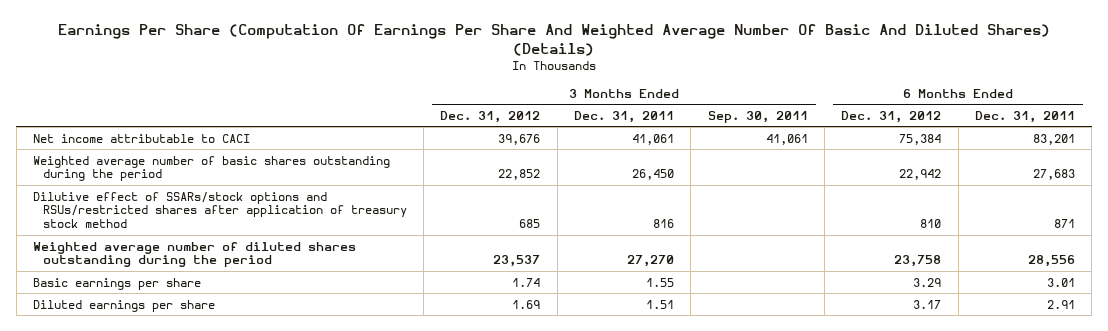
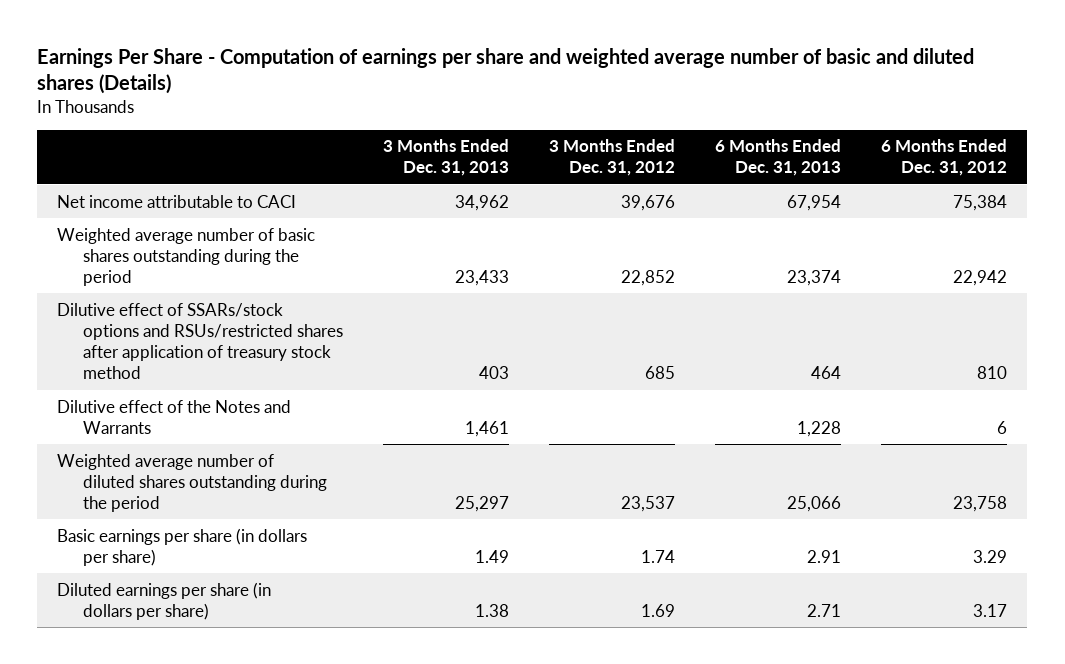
- Earnings Per Share (Computation Of Earnings Per Share And Weighted Average Number Of Basic And Diluted Shares) (Details)
+ Earnings Per Share - Computation of earnings per share and weighted average number of basic and diluted shares (Details)
- | 3 Months Ended Dec. 31, 2012 | 3 Months Ended Dec. 31, 2011 | 3 Months Ended Sep. 30, 2011 | 6 Months Ended Dec. 31, 2012 | 6 Months Ended Dec. 31, 2011
+ | 3 Months Ended Dec. 31, 2013 | 3 Months Ended Dec. 31, 2012 | 6 Months Ended Dec. 31, 2013 | 6 Months Ended Dec. 31, 2012
+ Dilutive effect of the Notes and Warrants | 1,461 | | 1,228 | 6
- Basic earnings per share | 1.74 | 1.55 | | 3.29 | 3.01
- Diluted earnings per share | 1.69 | 1.51 | | 3.17 | 2.91
+ Basic earnings per share (in dollars per share) | 1.49 | 1.74 | 2.91 | 3.29
+ Diluted earnings per share (in dollars per share) | 1.38 | 1.69 | 2.71 | 3.17

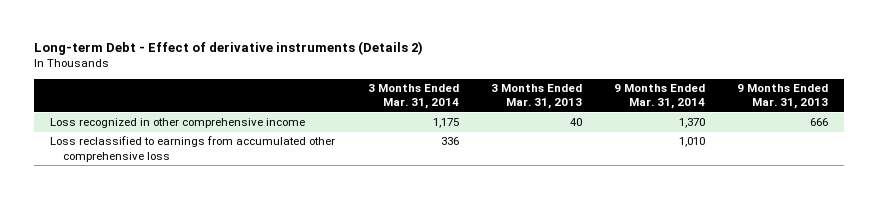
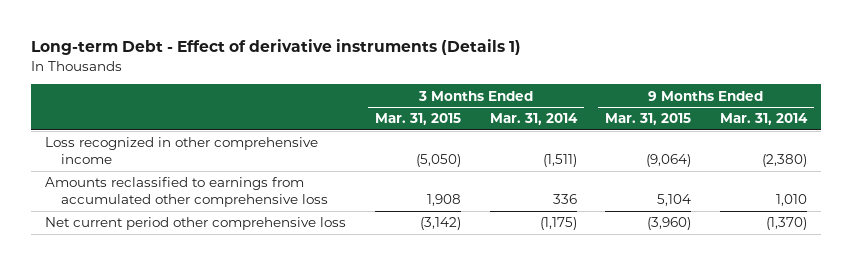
- Long-term Debt - Effect of derivative instruments (Details 2)
+ Long-term Debt - Effect of derivative instruments (Details 1)
- | 3 Months Ended Mar. 31, 2014 | 3 Months Ended Mar. 31, 2013 | 9 Months Ended Mar. 31, 2014 | 9 Months Ended Mar. 31, 2013
+ | 3 Months Ended Mar. 31, 2015 | 3 Months Ended Mar. 31, 2014 | 9 Months Ended Mar. 31, 2015 | 9 Months Ended Mar. 31, 2014
- Loss recognized in other comprehensive income | 1,175 | 40 | 1,370 | 666
- Loss reclassified to earnings from accumulated other comprehensive loss | 336 | | 1,010 |
+ Loss recognized in other comprehensive income | (5,050) | (1,511) | (9,064) | (2,380)
+ Amounts reclassified to earnings from accumulated other comprehensive loss | 1,908 | 336 | 5,104 | 1,010
+ Net current period other comprehensive loss | (3,142) | (1,175) | (3,960) | (1,370)

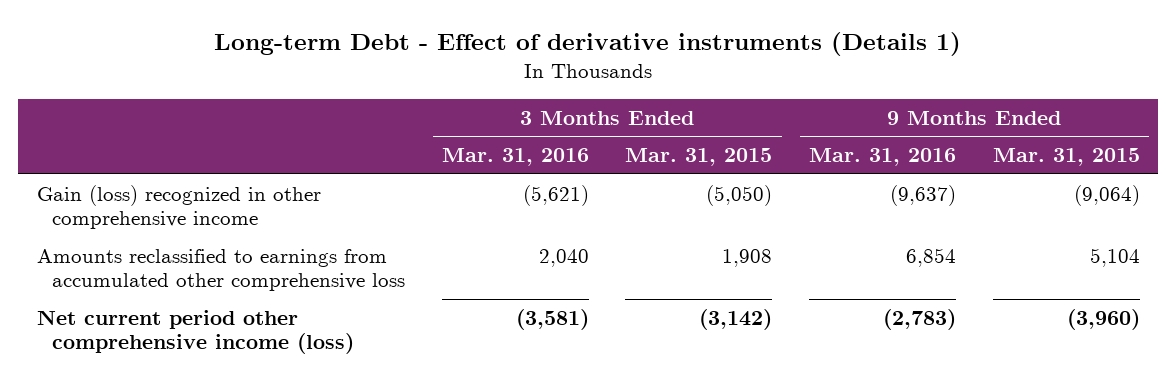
- | 3 Months Ended Mar. 31, 2015 | 3 Months Ended Mar. 31, 2014 | 9 Months Ended Mar. 31, 2015 | 9 Months Ended Mar. 31, 2014
+ | 3 Months Ended Mar. 31, 2016 | 3 Months Ended Mar. 31, 2015 | 9 Months Ended Mar. 31, 2016 | 9 Months Ended Mar. 31, 2015
- Loss recognized in other comprehensive income | (5,050) | (1,511) | (9,064) | (2,380)
+ Gain (loss) recognized in other comprehensive income | (5,621) | (5,050) | (9,637) | (9,064)
- Net current period other comprehensive loss | (3,142) | (1,175) | (3,960) | (1,370)
+ Net current period other comprehensive income (loss) | (3,581) | (3,142) | (2,783) | (3,960)

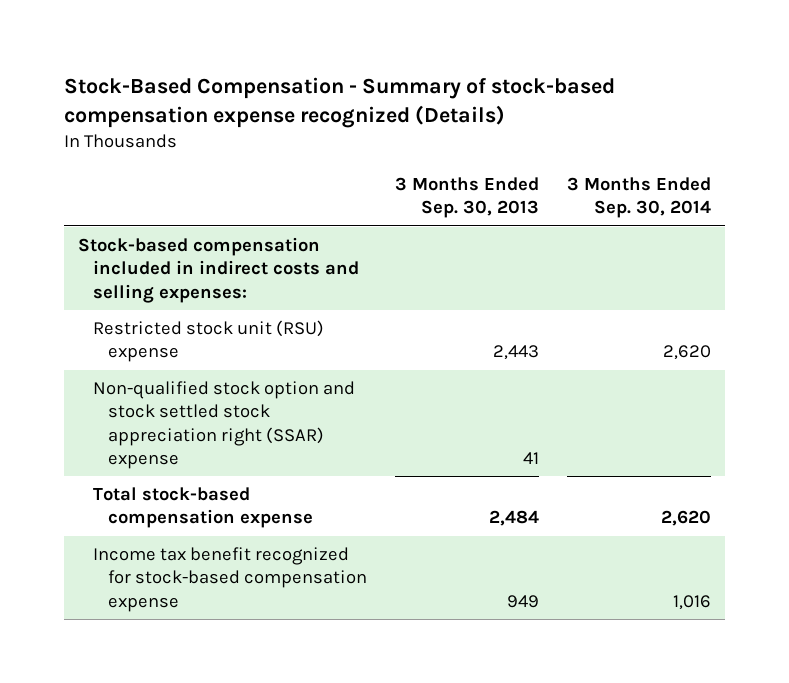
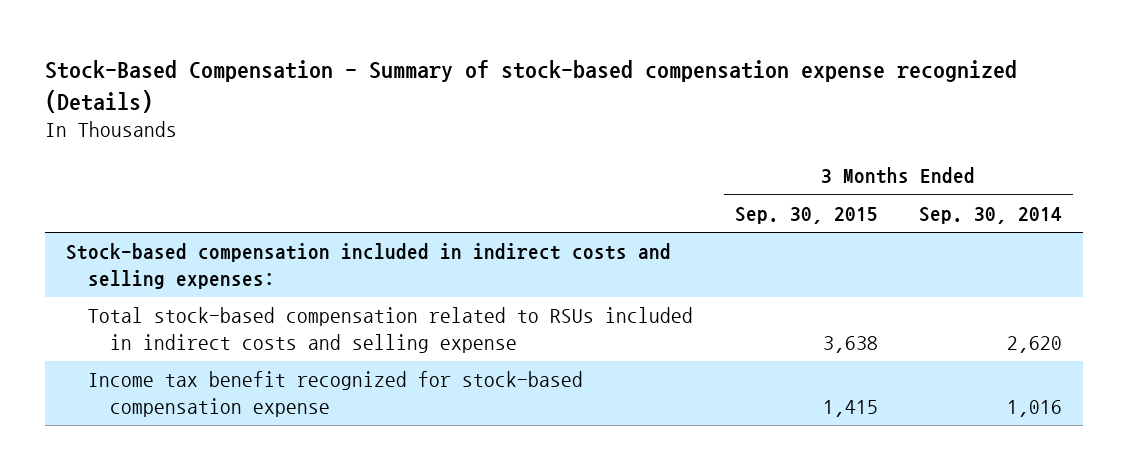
- | 3 Months Ended Sep. 30, 2013 | 3 Months Ended Sep. 30, 2014
+ | 3 Months Ended Sep. 30, 2015 | 3 Months Ended Sep. 30, 2014
- Restricted stock unit (RSU) expense | 2,443 | 2,620
- Non-qualified stock option and stock settled stock appreciation right (SSAR) expense | 41 |
- Total stock-based compensation expense | 2,484 | 2,620
+ Total stock-based compensation related to RSUs included in indirect costs and selling expense | 3,638 | 2,620

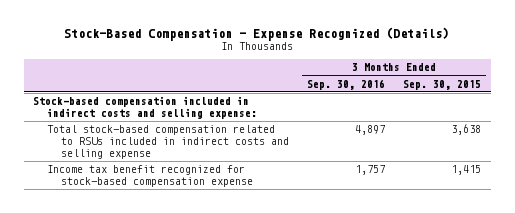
- Stock-Based Compensation - Summary of stock-based compensation expense recognized (Details)
+ Stock-Based Compensation - Expense Recognized (Details)
- | 3 Months Ended Sep. 30, 2015 | 3 Months Ended Sep. 30, 2014
+ | 3 Months Ended Sep. 30, 2016 | 3 Months Ended Sep. 30, 2015
- Stock-based compensation included in indirect costs and selling expenses:
+ Stock-based compensation included in indirect costs and selling expense:

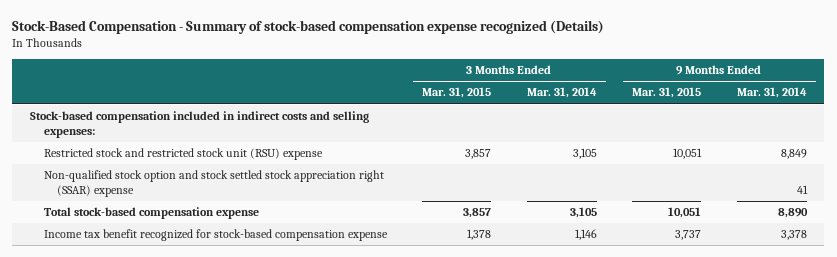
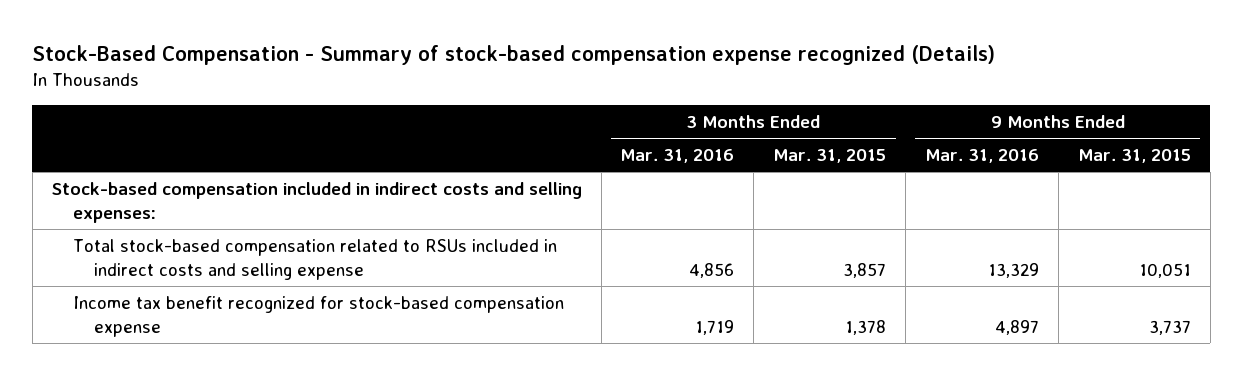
- | 3 Months Ended Mar. 31, 2015 | 3 Months Ended Mar. 31, 2014 | 9 Months Ended Mar. 31, 2015 | 9 Months Ended Mar. 31, 2014
+ | 3 Months Ended Mar. 31, 2016 | 3 Months Ended Mar. 31, 2015 | 9 Months Ended Mar. 31, 2016 | 9 Months Ended Mar. 31, 2015
- Restricted stock and restricted stock unit (RSU) expense | 3,857 | 3,105 | 10,051 | 8,849
- Non-qualified stock option and stock settled stock appreciation right (SSAR) expense | | | | 41
- Total stock-based compensation expense | 3,857 | 3,105 | 10,051 | 8,890
+ Total stock-based compensation related to RSUs included in indirect costs and selling expense | 4,856 | 3,857 | 13,329 | 10,051

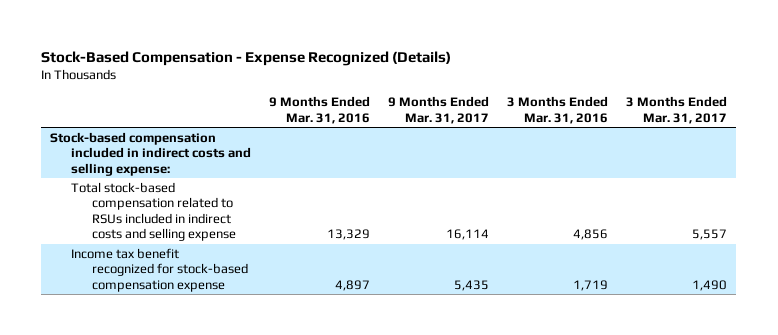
- Stock-Based Compensation - Summary of stock-based compensation expense recognized (Details)
+ Stock-Based Compensation - Expense Recognized (Details)
- | 3 Months Ended Mar. 31, 2016 | 3 Months Ended Mar. 31, 2015 | 9 Months Ended Mar. 31, 2016 | 9 Months Ended Mar. 31, 2015
+ | 9 Months Ended Mar. 31, 2016 | 9 Months Ended Mar. 31, 2017 | 3 Months Ended Mar. 31, 2016 | 3 Months Ended Mar. 31, 2017
- Stock-based compensation included in indirect costs and selling expenses:
+ Stock-based compensation included in indirect costs and selling expense:

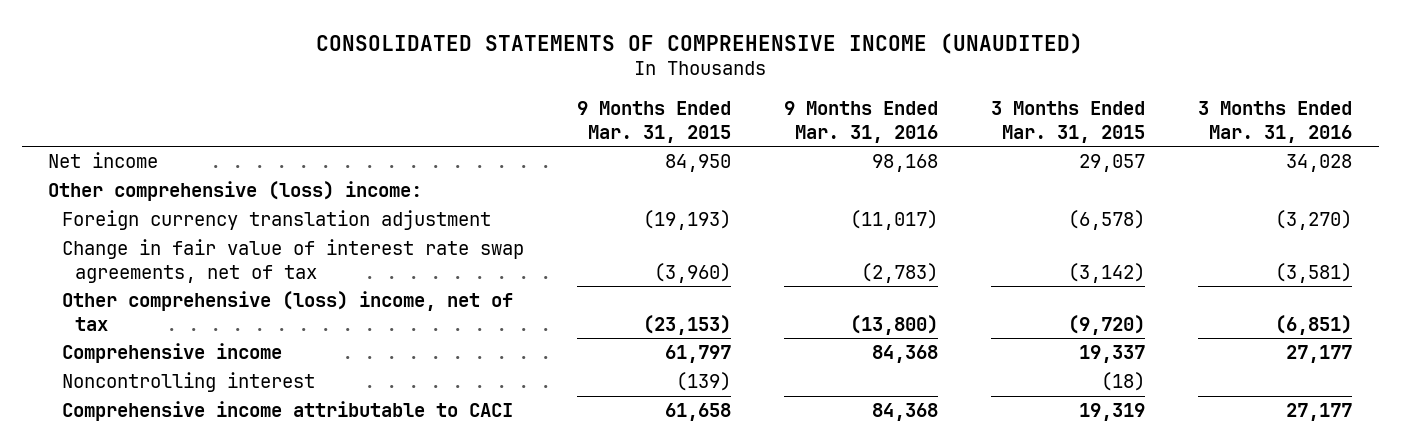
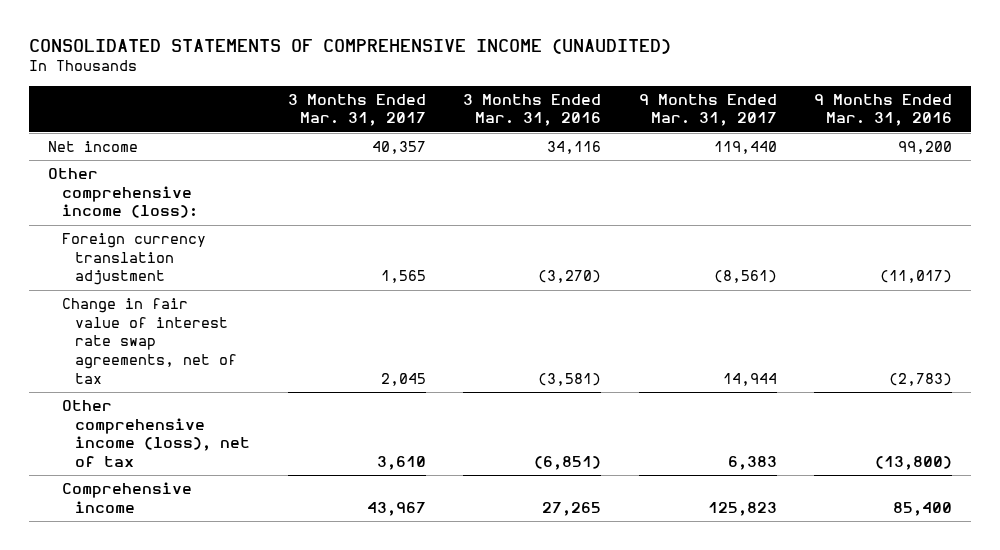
- | 9 Months Ended Mar. 31, 2015 | 9 Months Ended Mar. 31, 2016 | 3 Months Ended Mar. 31, 2015 | 3 Months Ended Mar. 31, 2016
+ | 3 Months Ended Mar. 31, 2017 | 3 Months Ended Mar. 31, 2016 | 9 Months Ended Mar. 31, 2017 | 9 Months Ended Mar. 31, 2016
- Net income | 84,950 | 98,168 | 29,057 | 34,028
- Other comprehensive (loss) income:
+ Net income | 40,357 | 34,116 | 119,440 | 99,200
+ Other comprehensive income (loss):
- Other comprehensive (loss) income, net of tax | (23,153) | (13,800) | (9,720) | (6,851)
- Comprehensive income | 61,797 | 84,368 | 19,337 | 27,177
- Noncontrolling interest | (139) | | (18) |
- Comprehensive income attributable to CACI | 61,658 | 84,368 | 19,319 | 27,177
+ Other comprehensive income (loss), net of tax | 3,610 | (6,851) | 6,383 | (13,800)
+ Comprehensive income | 43,967 | 27,265 | 125,823 | 85,400

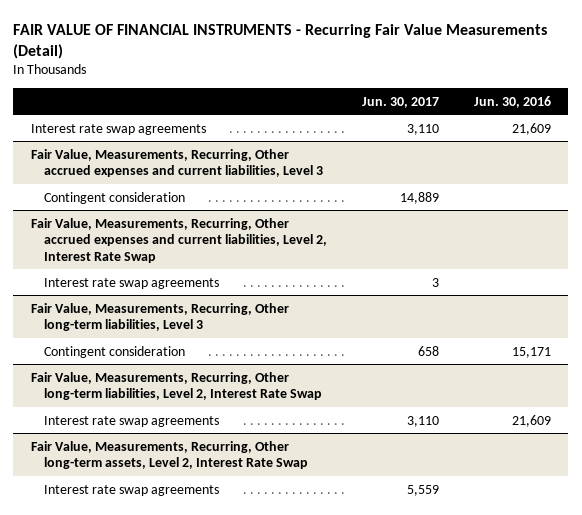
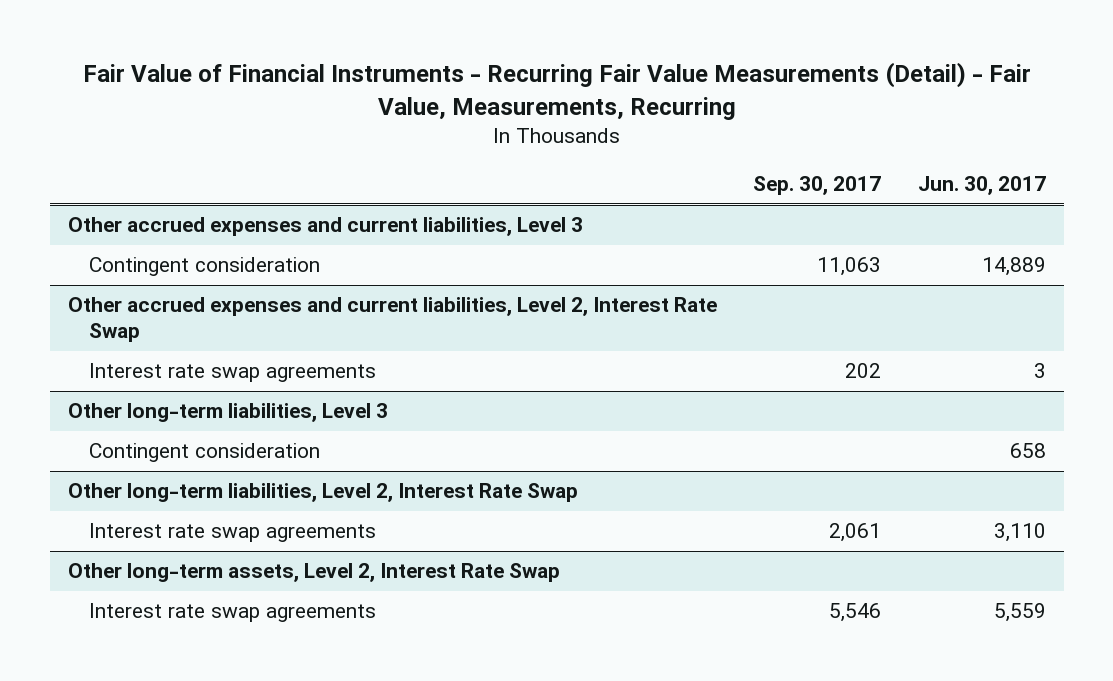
- FAIR VALUE OF FINANCIAL INSTRUMENTS - Recurring Fair Value Measurements (Detail)
+ Fair Value of Financial Instruments - Recurring Fair Value Measurements (Detail) - Fair Value, Measurements, Recurring
- | Jun. 30, 2017 | Jun. 30, 2016
+ | Sep. 30, 2017 | Jun. 30, 2017
- Interest rate swap agreements | 3,110 | 21,609
- Fair Value, Measurements, Recurring, Other accrued expenses and current liabilities, Level 3
+ Other accrued expenses and current liabilities, Level 3
- Fair Value, Measurements, Recurring, Other accrued expenses and current liabilities, Level 2, Interest Rate Swap
+ Other accrued expenses and current liabilities, Level 2, Interest Rate Swap
- Fair Value, Measurements, Recurring, Other long-term liabilities, Level 3
+ Other long-term liabilities, Level 3
- Fair Value, Measurements, Recurring, Other long-term liabilities, Level 2, Interest Rate Swap
+ Other long-term liabilities, Level 2, Interest Rate Swap
- Fair Value, Measurements, Recurring, Other long-term assets, Level 2, Interest Rate Swap
+ Other long-term assets, Level 2, Interest Rate Swap

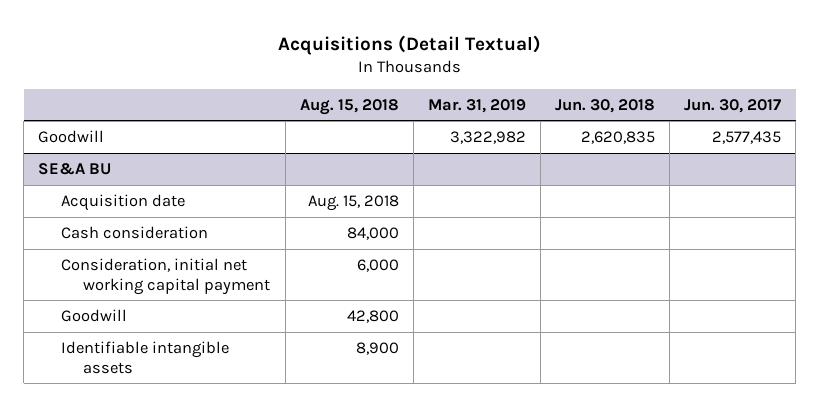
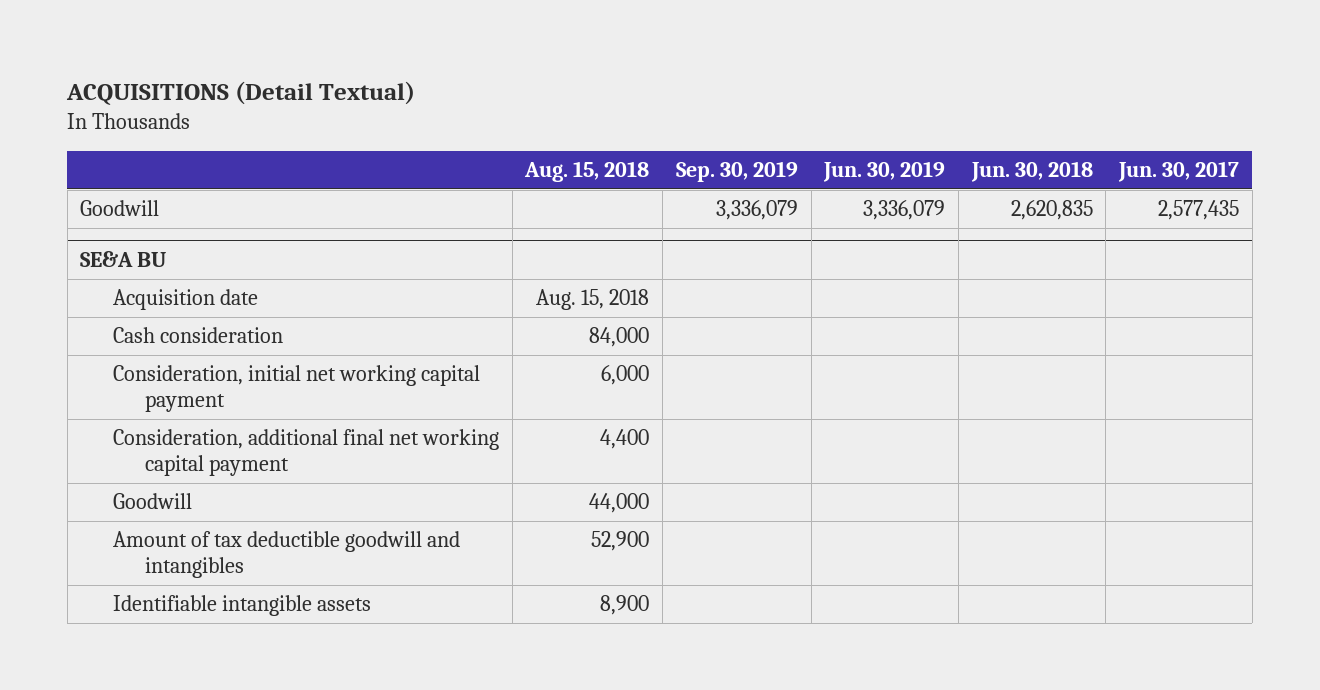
- Acquisitions (Detail Textual)
+ ACQUISITIONS (Detail Textual)
- | Aug. 15, 2018 | Mar. 31, 2019 | Jun. 30, 2018 | Jun. 30, 2017
+ | Aug. 15, 2018 | Sep. 30, 2019 | Jun. 30, 2019 | Jun. 30, 2018 | Jun. 30, 2017
@ SE&A BU
- Goodwill | 42,800 | | |
+ Consideration, additional final net working capital payment | 4,400 | | | |
+ Goodwill | 44,000 | | | |
+ Amount of tax deductible goodwill and intangibles | 52,900 | | | |

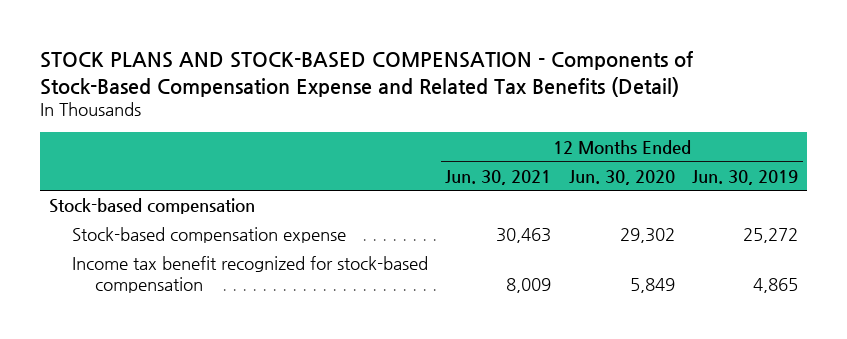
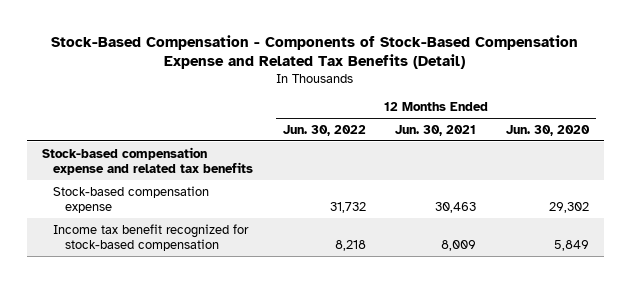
- STOCK PLANS AND STOCK-BASED COMPENSATION - Components of Stock-Based Compensation Expense and Related Tax Benefits (Detail)
+ Stock-Based Compensation - Components of Stock-Based Compensation Expense and Related Tax Benefits (Detail)
- | 12 Months Ended Jun. 30, 2021 | 12 Months Ended Jun. 30, 2020 | 12 Months Ended Jun. 30, 2019
+ | 12 Months Ended Jun. 30, 2022 | 12 Months Ended Jun. 30, 2021 | 12 Months Ended Jun. 30, 2020
- Stock-based compensation
+ Stock-based compensation expense and related tax benefits

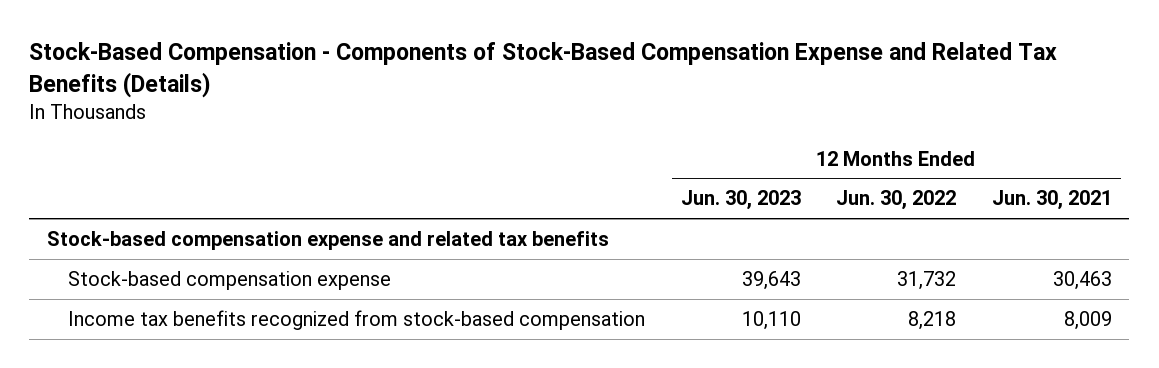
- Stock-Based Compensation - Components of Stock-Based Compensation Expense and Related Tax Benefits (Detail)
+ Stock-Based Compensation - Components of Stock-Based Compensation Expense and Related Tax Benefits (Details)
- | 12 Months Ended Jun. 30, 2022 | 12 Months Ended Jun. 30, 2021 | 12 Months Ended Jun. 30, 2020
+ | 12 Months Ended Jun. 30, 2023 | 12 Months Ended Jun. 30, 2022 | 12 Months Ended Jun. 30, 2021
- Income tax benefit recognized for stock-based compensation | 8,218 | 8,009 | 5,849
+ Income tax benefits recognized from stock-based compensation | 10,110 | 8,218 | 8,009

